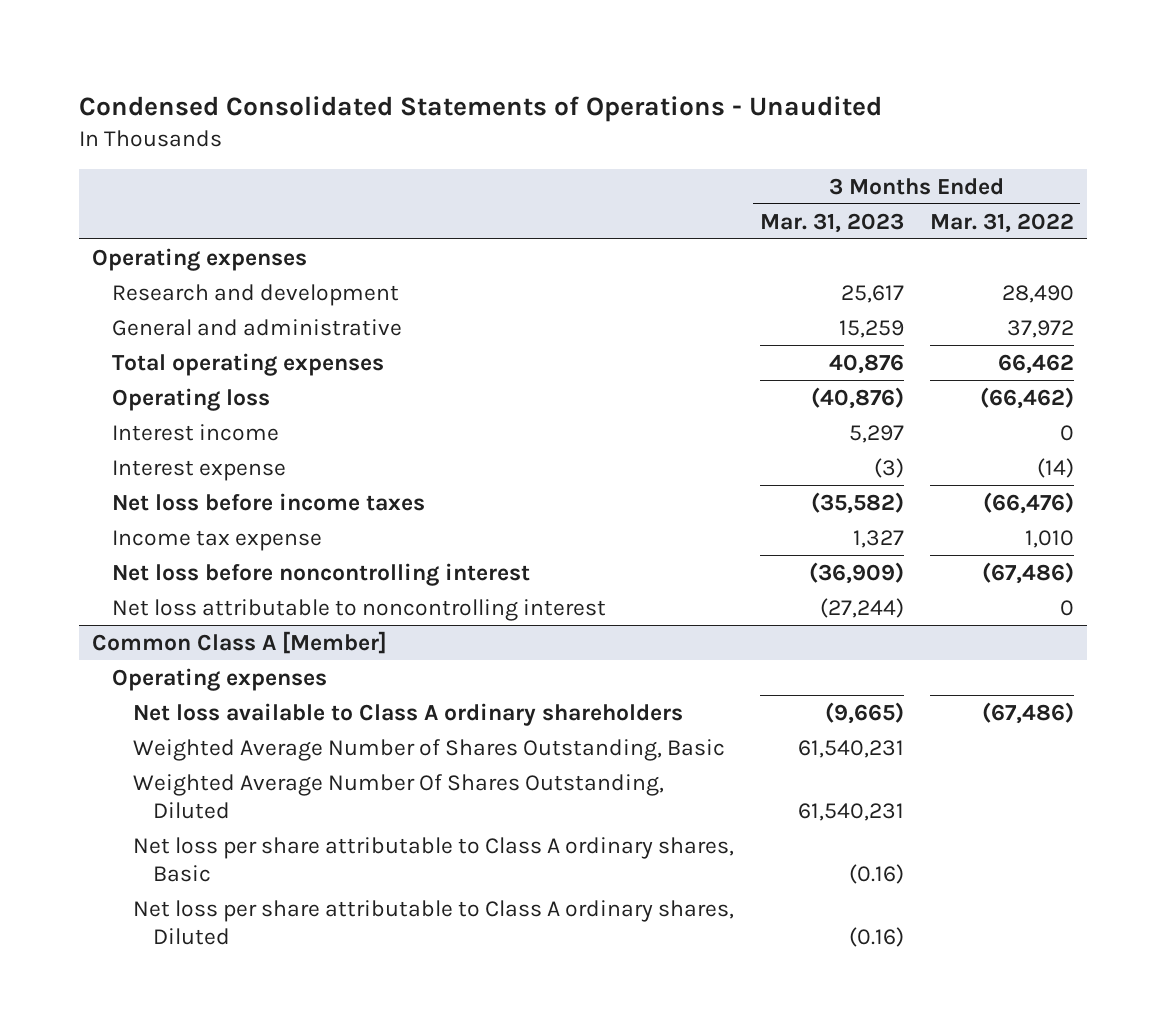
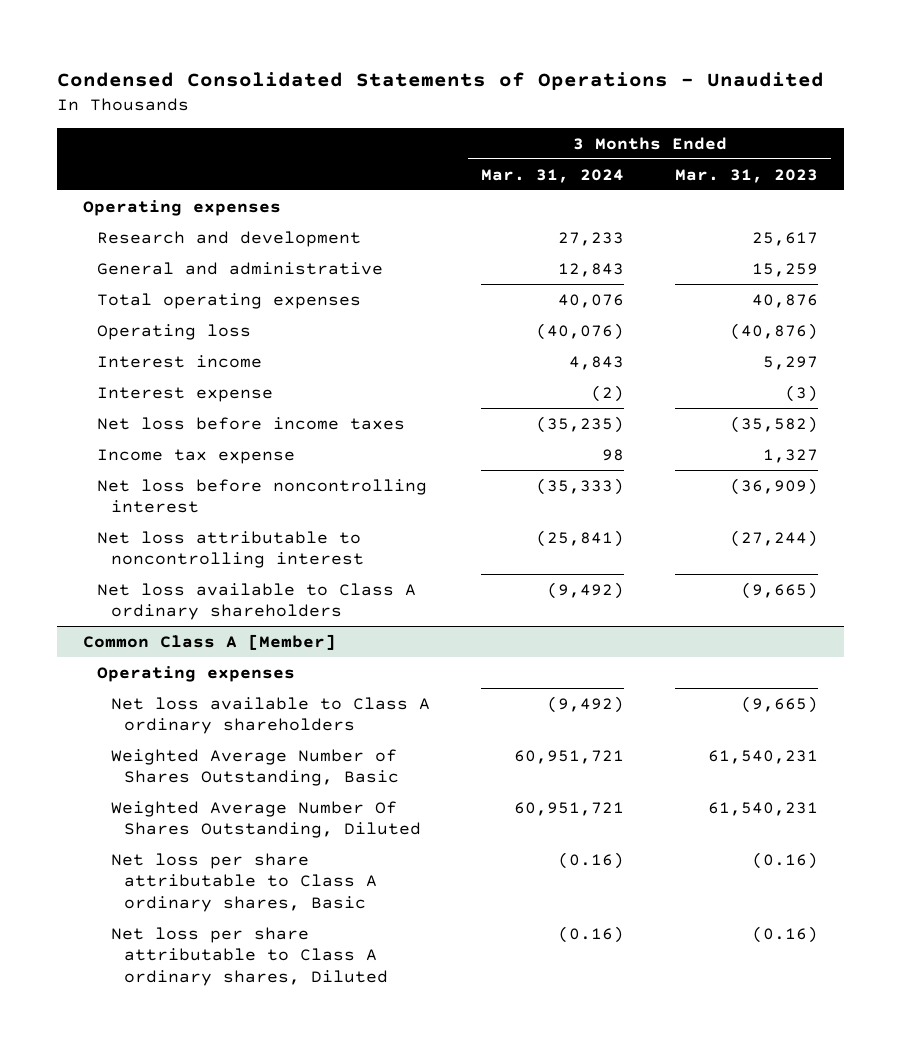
- | 3 Months Ended Mar. 31, 2023 | 3 Months Ended Mar. 31, 2022
+ | 3 Months Ended Mar. 31, 2024 | 3 Months Ended Mar. 31, 2023
+ Net loss available to Class A ordinary shareholders | (9,492) | (9,665)

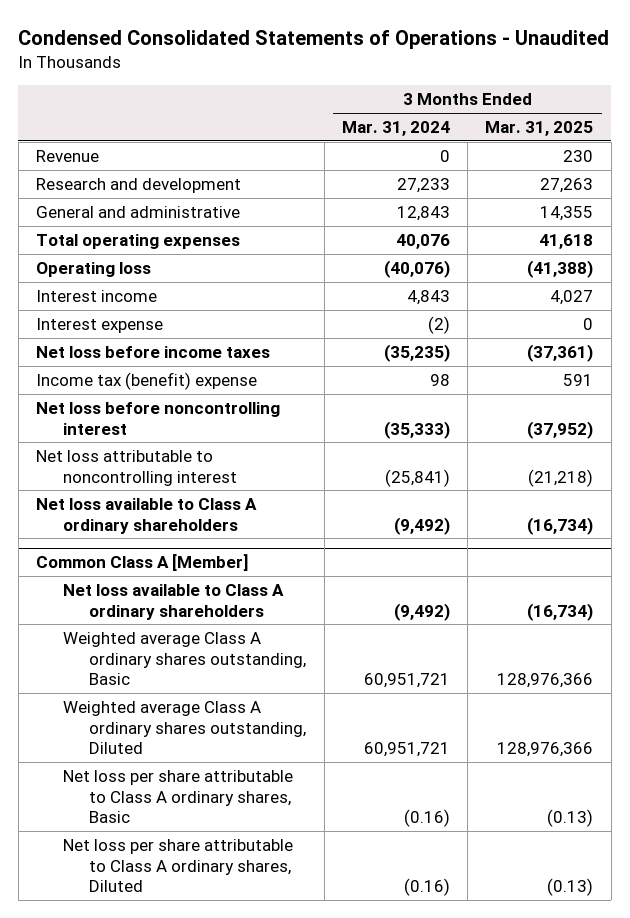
- | 3 Months Ended Mar. 31, 2024 | 3 Months Ended Mar. 31, 2023
+ | 3 Months Ended Mar. 31, 2024 | 3 Months Ended Mar. 31, 2025
- Operating expenses
+ Revenue | 0 | 230
- Income tax expense | 98 | 1,327
+ Income tax (benefit) expense | 98 | 591
@ Common Class A [Member]
- Operating expenses
- Weighted Average Number of Shares Outstanding, Basic | 60,951,721 | 61,540,231
- Weighted Average Number Of Shares Outstanding, Diluted | 60,951,721 | 61,540,231
+ Weighted average Class A ordinary shares outstanding, Basic | 60,951,721 | 128,976,366
+ Weighted average Class A ordinary shares outstanding, Diluted | 60,951,721 | 128,976,366

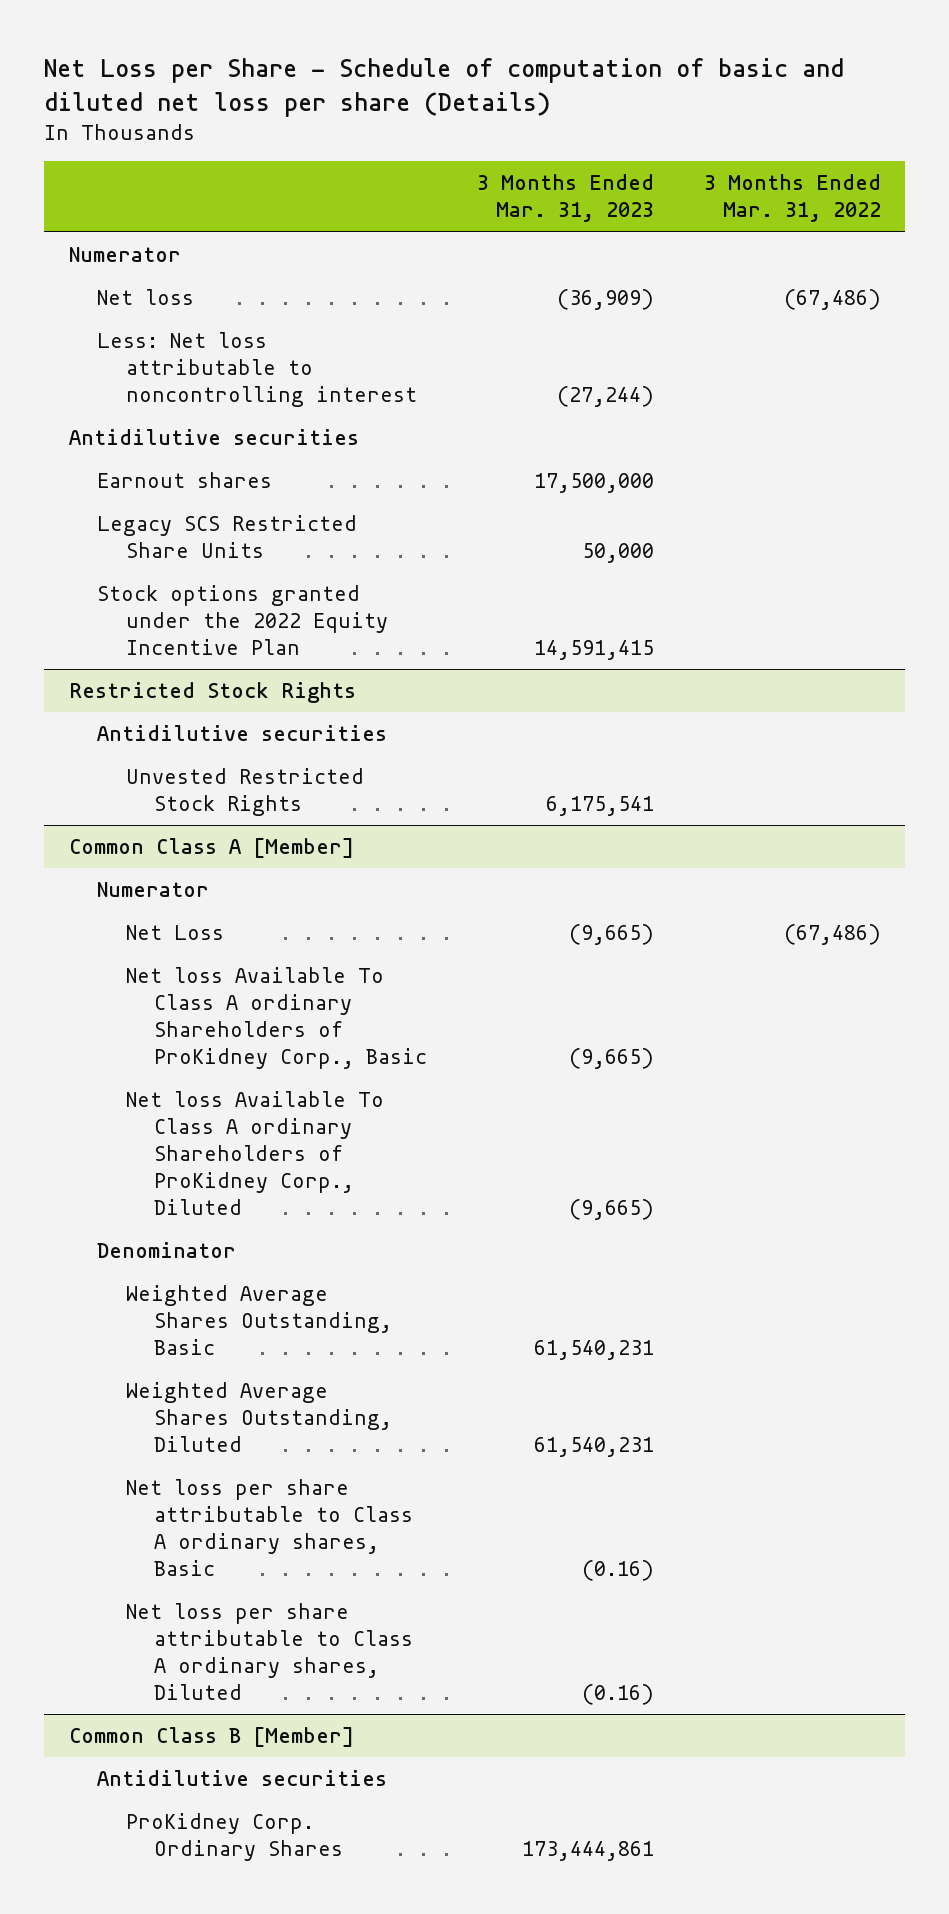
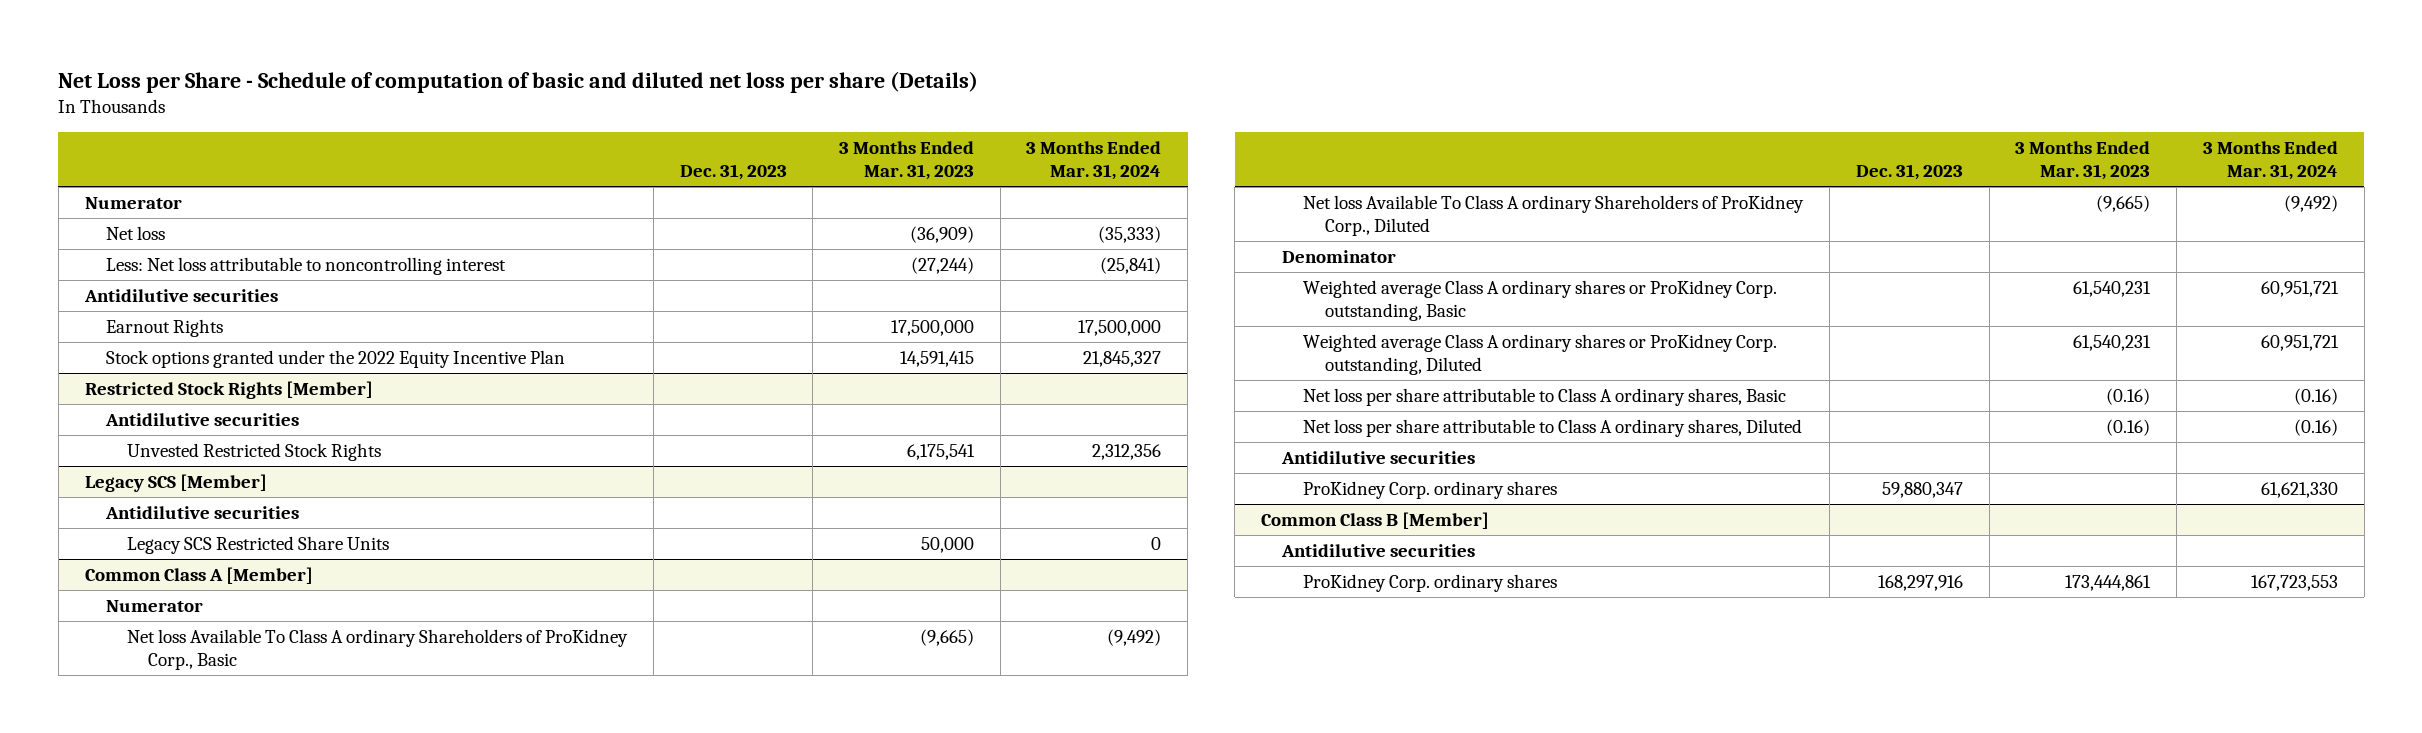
- | 3 Months Ended Mar. 31, 2023 | 3 Months Ended Mar. 31, 2022
+ | Dec. 31, 2023 | 3 Months Ended Mar. 31, 2023 | 3 Months Ended Mar. 31, 2024
- Earnout shares | 17,500,000 |
- Legacy SCS Restricted Share Units | 50,000 |
+ Earnout Rights | | 17,500,000 | 17,500,000
- Restricted Stock Rights
+ Restricted Stock Rights [Member]
+ Legacy SCS [Member]
+ Antidilutive securities
+ Legacy SCS Restricted Share Units | | 50,000 | 0
@ Common Class A [Member]
- Net Loss | (9,665) | (67,486)
- Weighted Average Shares Outstanding, Basic | 61,540,231 |
- Weighted Average Shares Outstanding, Diluted | 61,540,231 |
+ Weighted average Class A ordinary shares or ProKidney Corp. outstanding, Basic | | 61,540,231 | 60,951,721
+ Weighted average Class A ordinary shares or ProKidney Corp. outstanding, Diluted | | 61,540,231 | 60,951,721
+ Antidilutive securities
+ ProKidney Corp. ordinary shares | 59,880,347 | | 61,621,330
@ Common Class B [Member]
- ProKidney Corp. Ordinary Shares | 173,444,861 |
+ ProKidney Corp. ordinary shares | 168,297,916 | 173,444,861 | 167,723,553

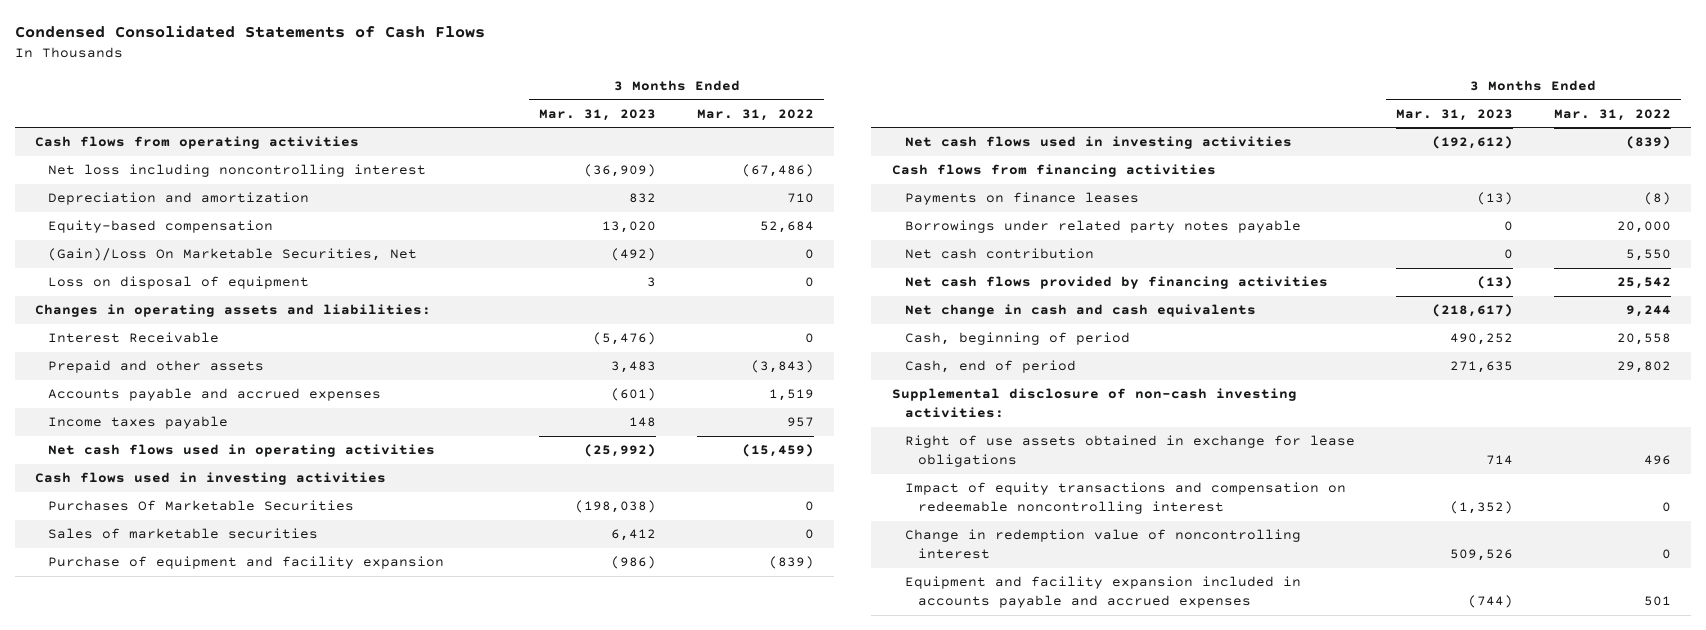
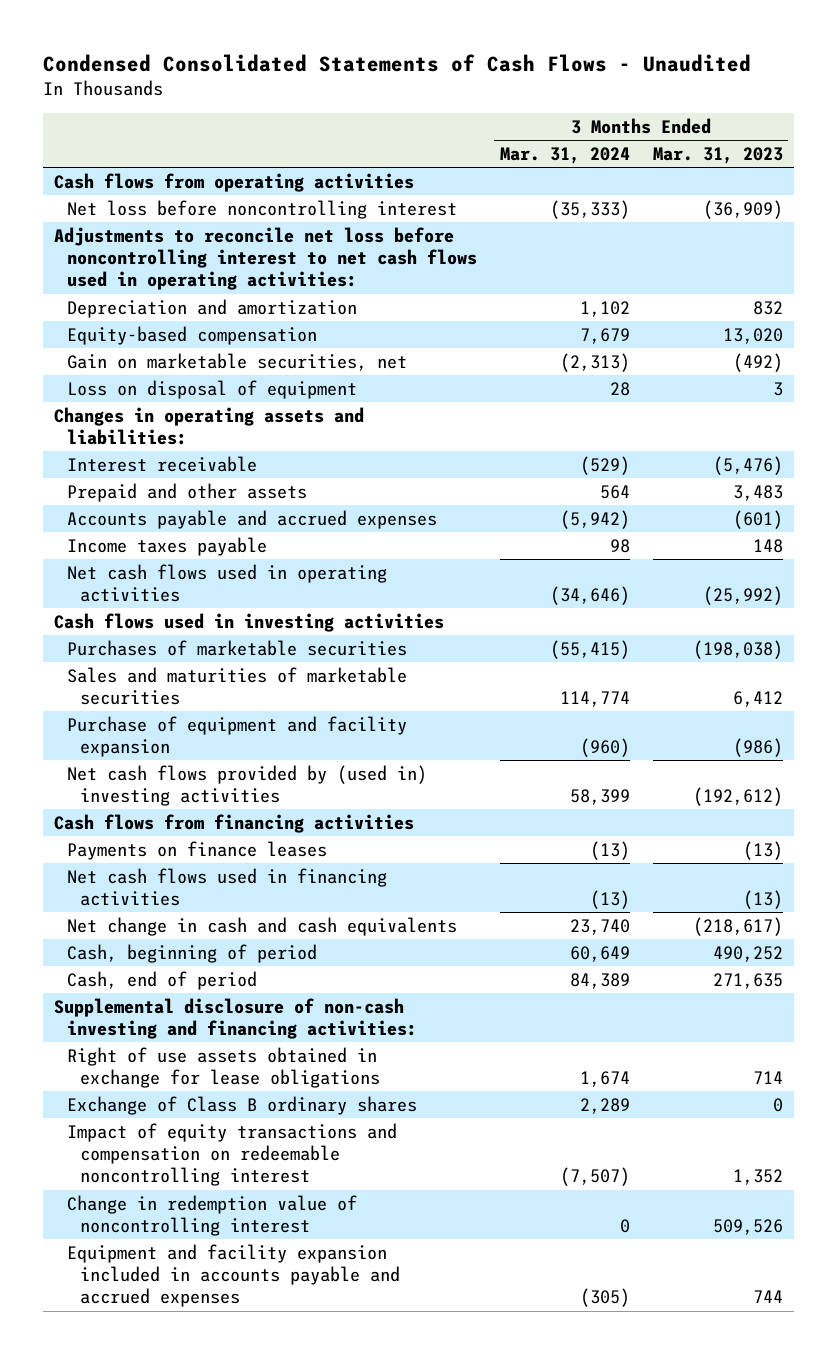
- Condensed Consolidated Statements of Cash Flows
+ Condensed Consolidated Statements of Cash Flows - Unaudited
- | 3 Months Ended Mar. 31, 2023 | 3 Months Ended Mar. 31, 2022
+ | 3 Months Ended Mar. 31, 2024 | 3 Months Ended Mar. 31, 2023
- Net loss including noncontrolling interest | (36,909) | (67,486)
+ Net loss before noncontrolling interest | (35,333) | (36,909)
+ Adjustments to reconcile net loss before noncontrolling interest to net cash flows used in operating activities:
- (Gain)/Loss On Marketable Securities, Net | (492) | 0
+ Gain on marketable securities, net | (2,313) | (492)
- Interest Receivable | (5,476) | 0
+ Interest receivable | (529) | (5,476)
- Purchases Of Marketable Securities | (198,038) | 0
- Sales of marketable securities | 6,412 | 0
+ Purchases of marketable securities | (55,415) | (198,038)
+ Sales and maturities of marketable securities | 114,774 | 6,412
- Net cash flows used in investing activities | (192,612) | (839)
+ Net cash flows provided by (used in) investing activities | 58,399 | (192,612)
- Borrowings under related party notes payable | 0 | 20,000
- Net cash contribution | 0 | 5,550
- Net cash flows provided by financing activities | (13) | 25,542
+ Net cash flows used in financing activities | (13) | (13)
- Supplemental disclosure of non-cash investing activities:
+ Supplemental disclosure of non-cash investing and financing activities:
- Impact of equity transactions and compensation on redeemable noncontrolling interest | (1,352) | 0
+ Exchange of Class B ordinary shares | 2,289 | 0
+ Impact of equity transactions and compensation on redeemable noncontrolling interest | (7,507) | 1,352
- Equipment and facility expansion included in accounts payable and accrued expenses | (744) | 501
+ Equipment and facility expansion included in accounts payable and accrued expenses | (305) | 744

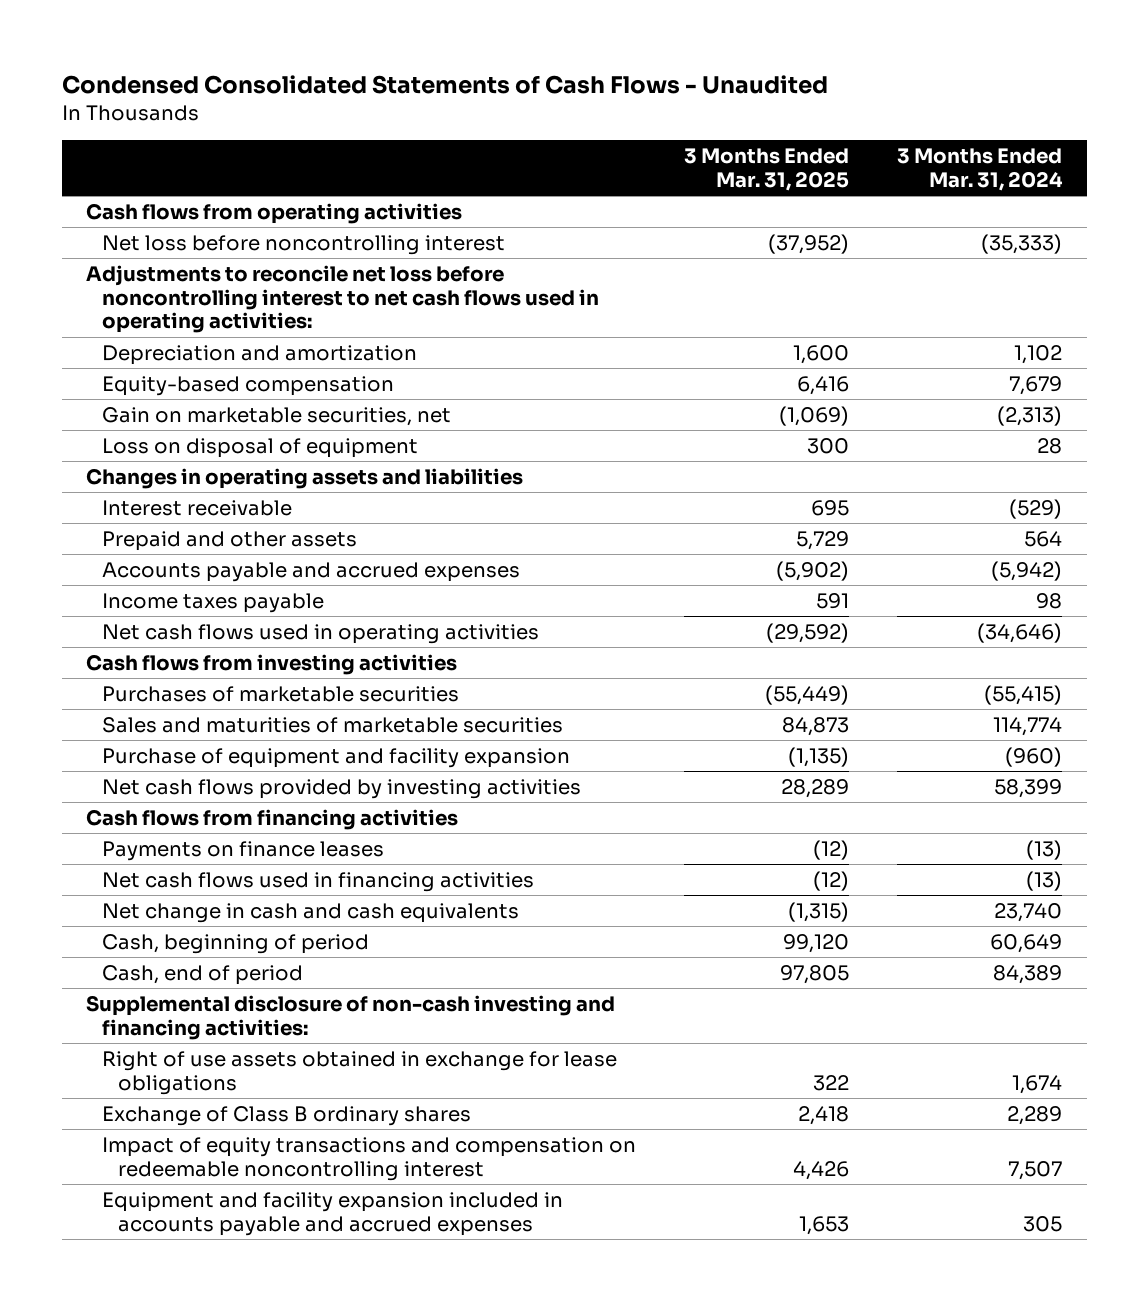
- | 3 Months Ended Mar. 31, 2024 | 3 Months Ended Mar. 31, 2023
+ | 3 Months Ended Mar. 31, 2025 | 3 Months Ended Mar. 31, 2024
- Changes in operating assets and liabilities:
+ Changes in operating assets and liabilities
- Cash flows used in investing activities
+ Cash flows from investing activities
- Net cash flows provided by (used in) investing activities | 58,399 | (192,612)
+ Net cash flows provided by investing activities | 28,289 | 58,399
- Impact of equity transactions and compensation on redeemable noncontrolling interest | (7,507) | 1,352
- Change in redemption value of noncontrolling interest | 0 | 509,526
- Equipment and facility expansion included in accounts payable and accrued expenses | (305) | 744
+ Impact of equity transactions and compensation on redeemable noncontrolling interest | 4,426 | 7,507
+ Equipment and facility expansion included in accounts payable and accrued expenses | 1,653 | 305

